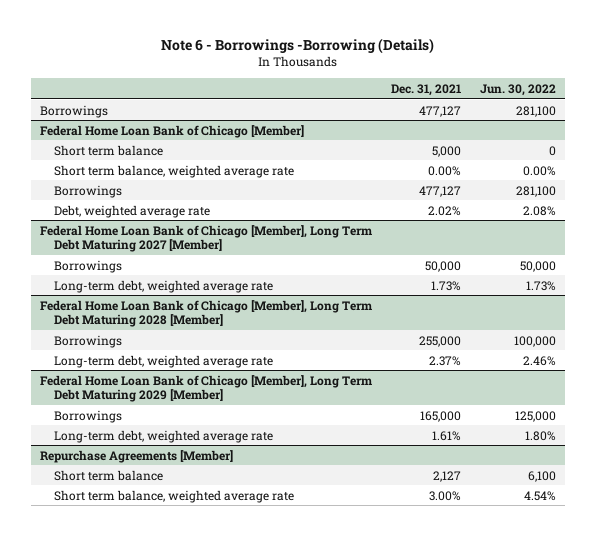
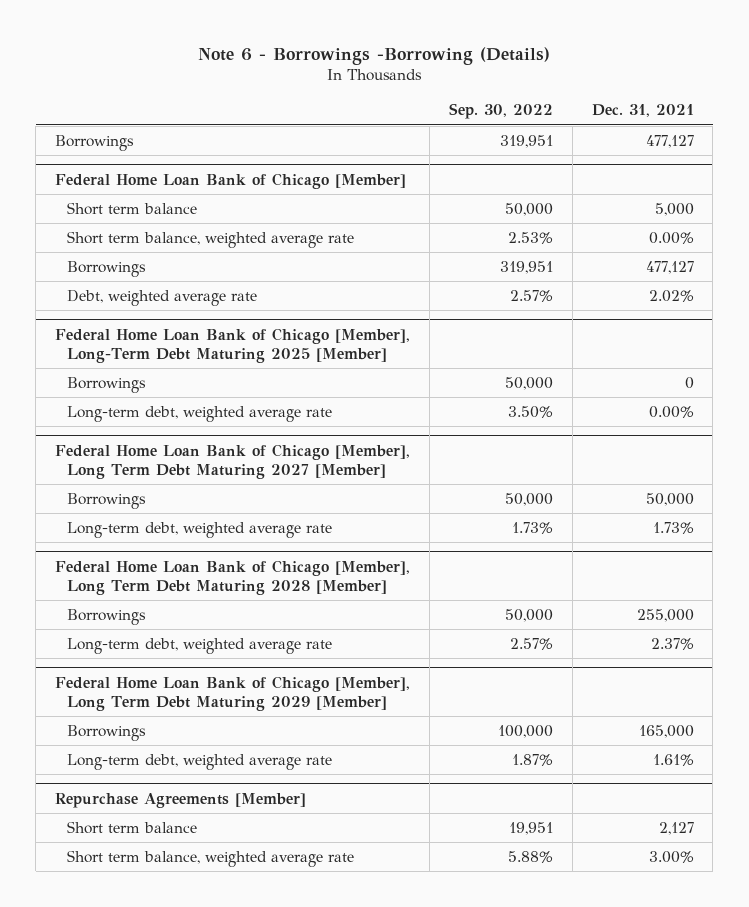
- | Dec. 31, 2021 | Jun. 30, 2022
+ | Sep. 30, 2022 | Dec. 31, 2021
+ Federal Home Loan Bank of Chicago [Member], Long-Term Debt Maturing 2025 [Member]
+ Borrowings | 50,000 | 0
+ Long-term debt, weighted average rate | 3.50% | 0.00%

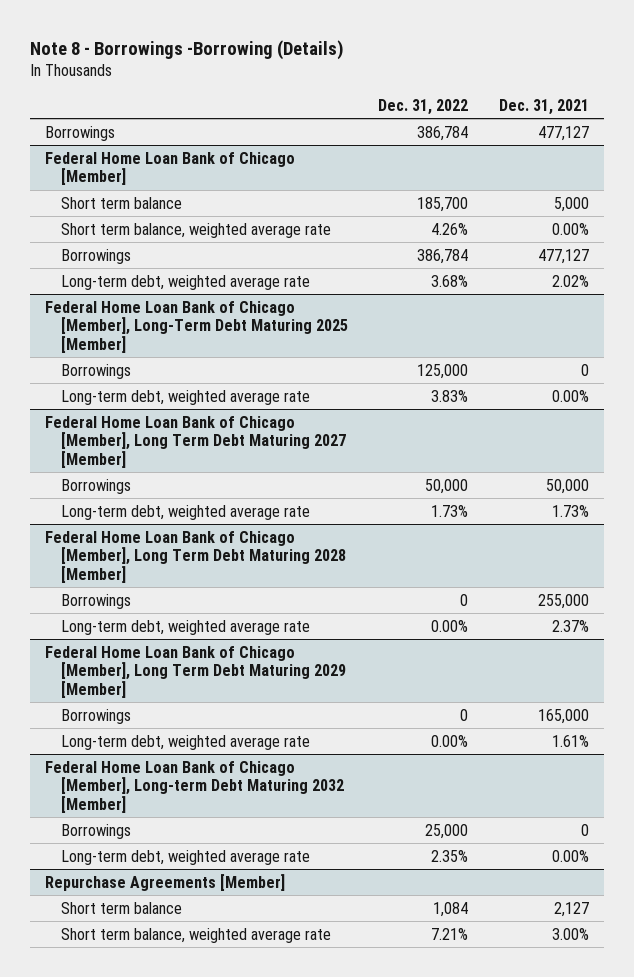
- Note 6 - Borrowings -Borrowing (Details)
+ Note 8 - Borrowings -Borrowing (Details)
- | Sep. 30, 2022 | Dec. 31, 2021
+ | Dec. 31, 2022 | Dec. 31, 2021
@ Federal Home Loan Bank of Chicago [Member]
- Debt, weighted average rate | 2.57% | 2.02%
+ Long-term debt, weighted average rate | 3.68% | 2.02%
+ Federal Home Loan Bank of Chicago [Member], Long-term Debt Maturing 2032 [Member]
+ Borrowings | 25,000 | 0
+ Long-term debt, weighted average rate | 2.35% | 0.00%

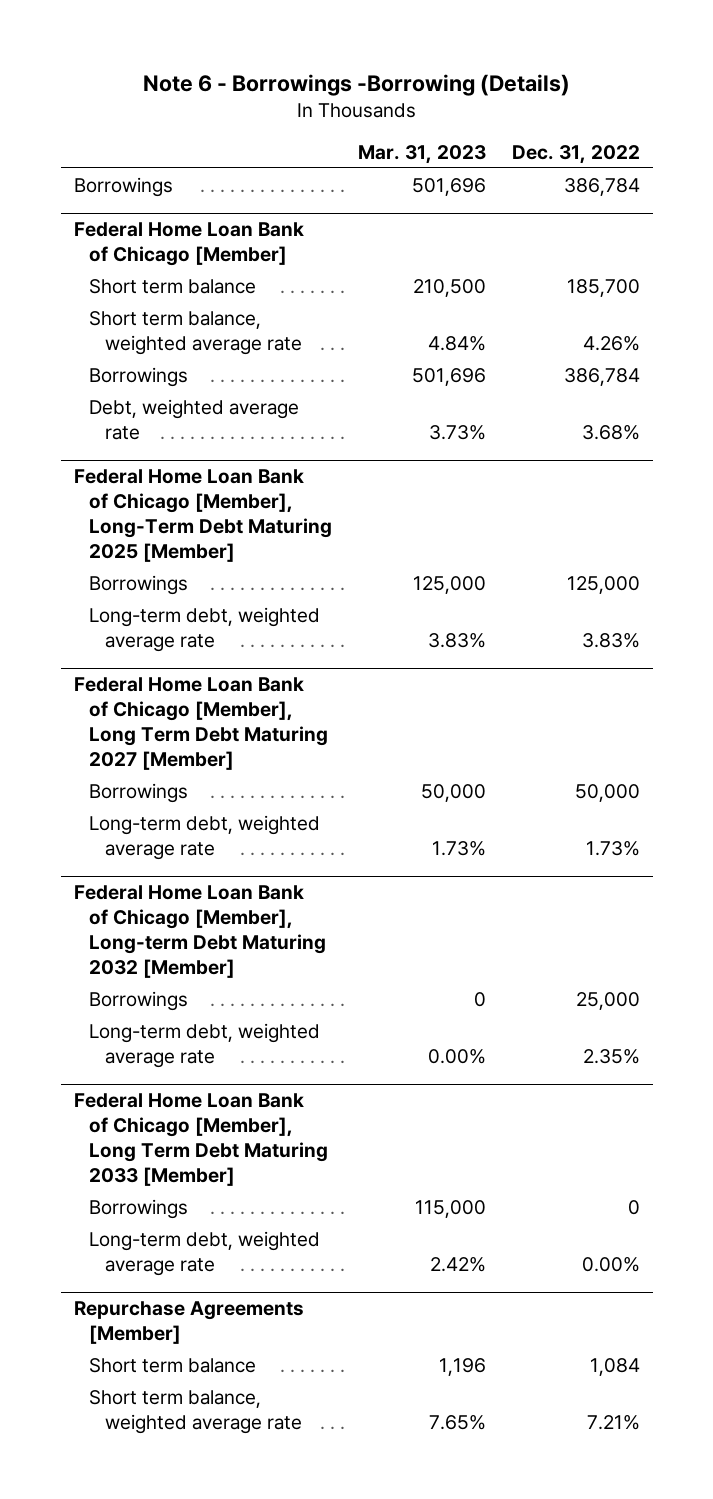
- Note 8 - Borrowings -Borrowing (Details)
+ Note 6 - Borrowings -Borrowing (Details)
- | Dec. 31, 2022 | Dec. 31, 2021
+ | Mar. 31, 2023 | Dec. 31, 2022
@ Federal Home Loan Bank of Chicago [Member]
- Long-term debt, weighted average rate | 3.68% | 2.02%
+ Debt, weighted average rate | 3.73% | 3.68%
- Federal Home Loan Bank of Chicago [Member], Long Term Debt Maturing 2028 [Member]
- Borrowings | 0 | 255,000
- Long-term debt, weighted average rate | 0.00% | 2.37%
- Federal Home Loan Bank of Chicago [Member], Long Term Debt Maturing 2029 [Member]
- Borrowings | 0 | 165,000
- Long-term debt, weighted average rate | 0.00% | 1.61%
+ Federal Home Loan Bank of Chicago [Member], Long Term Debt Maturing 2033 [Member]
+ Borrowings | 115,000 | 0
+ Long-term debt, weighted average rate | 2.42% | 0.00%

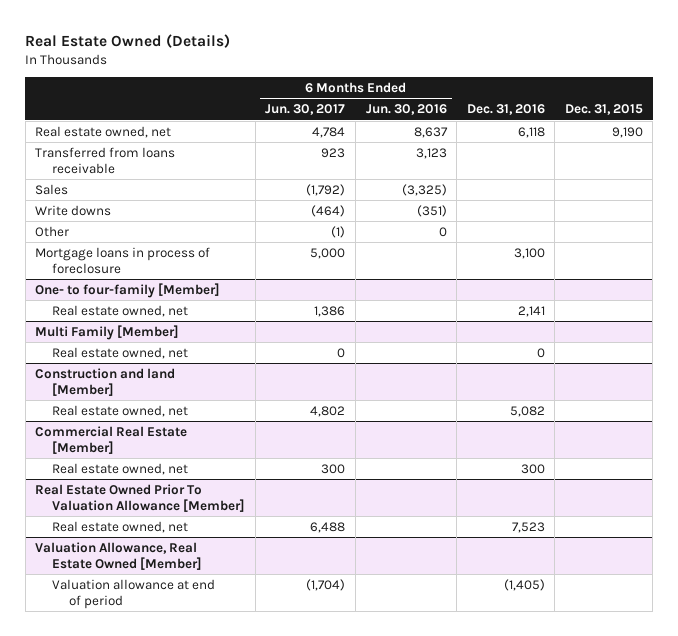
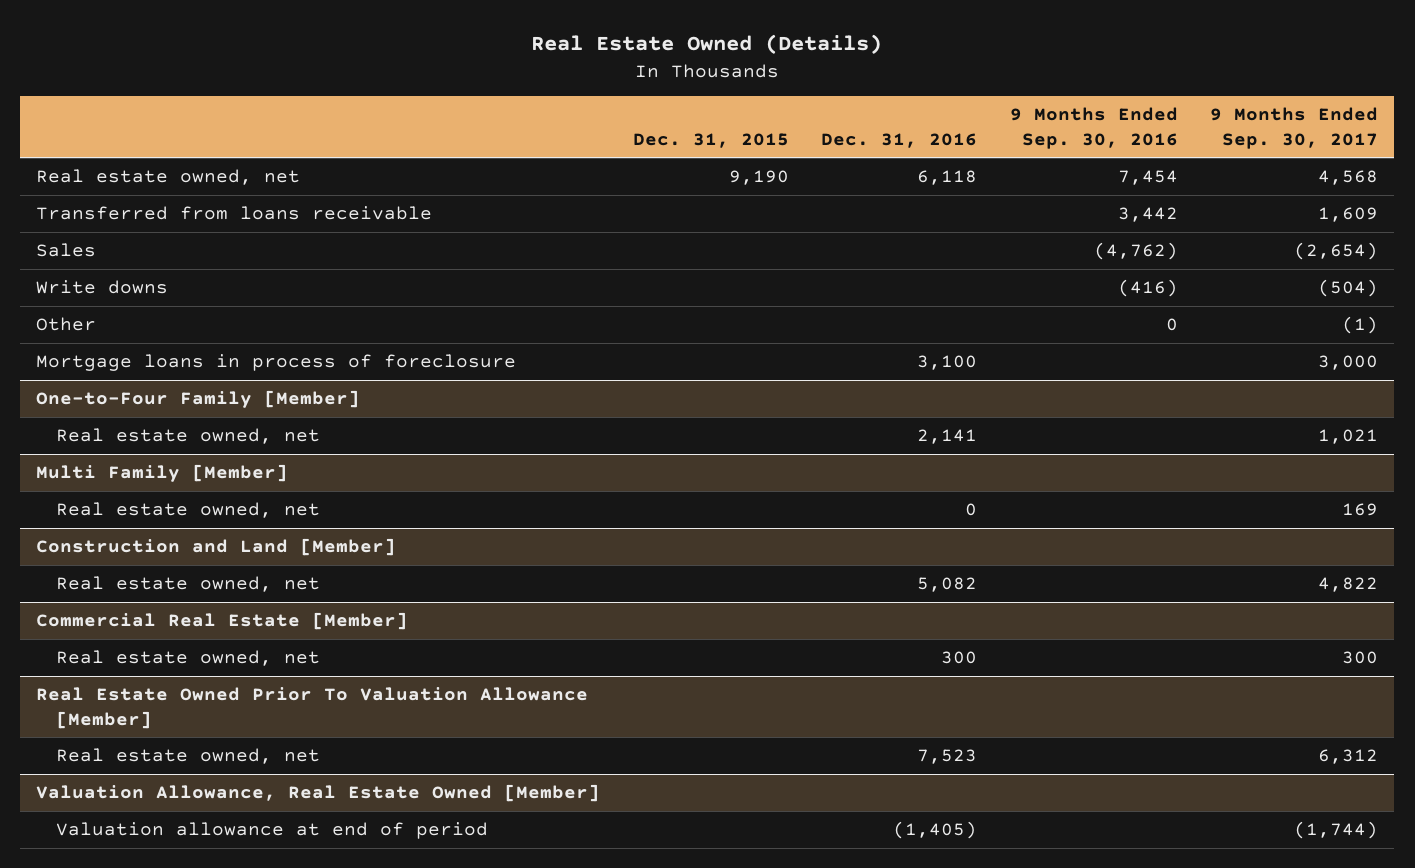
- | 6 Months Ended Jun. 30, 2017 | 6 Months Ended Jun. 30, 2016 | Dec. 31, 2016 | Dec. 31, 2015
+ | Dec. 31, 2015 | Dec. 31, 2016 | 9 Months Ended Sep. 30, 2016 | 9 Months Ended Sep. 30, 2017
- One- to four-family [Member]
+ One-to-Four Family [Member]
- Construction and land [Member]
+ Construction and Land [Member]

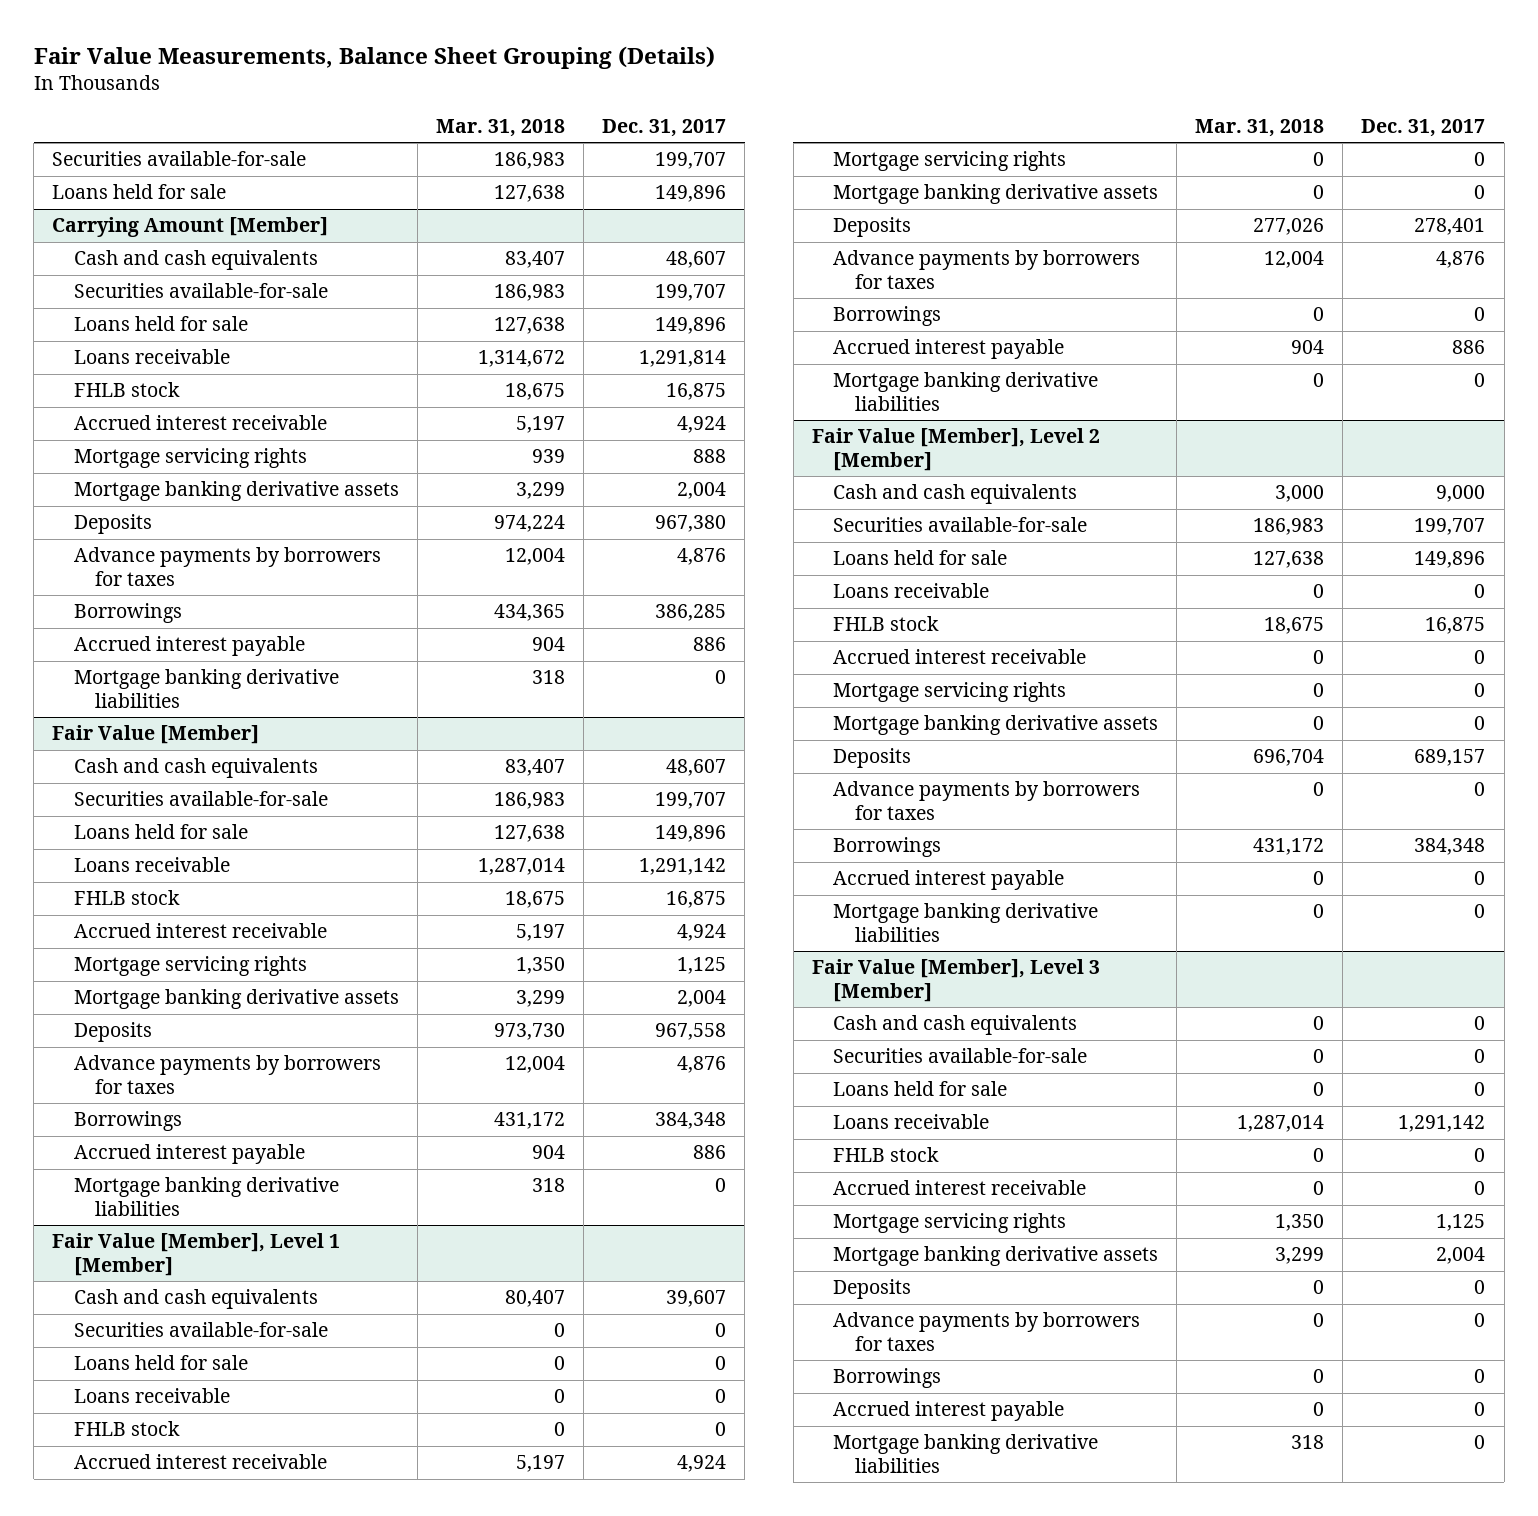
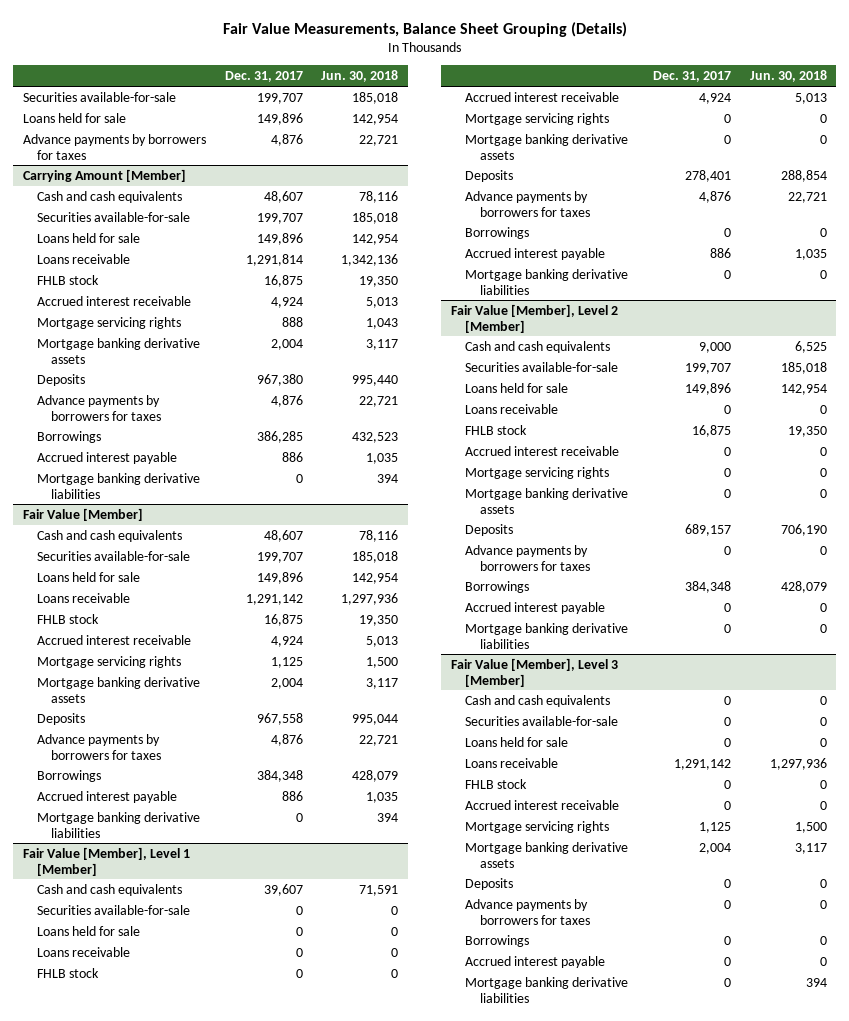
- | Mar. 31, 2018 | Dec. 31, 2017
+ | Dec. 31, 2017 | Jun. 30, 2018
+ Advance payments by borrowers for taxes | 4,876 | 22,721

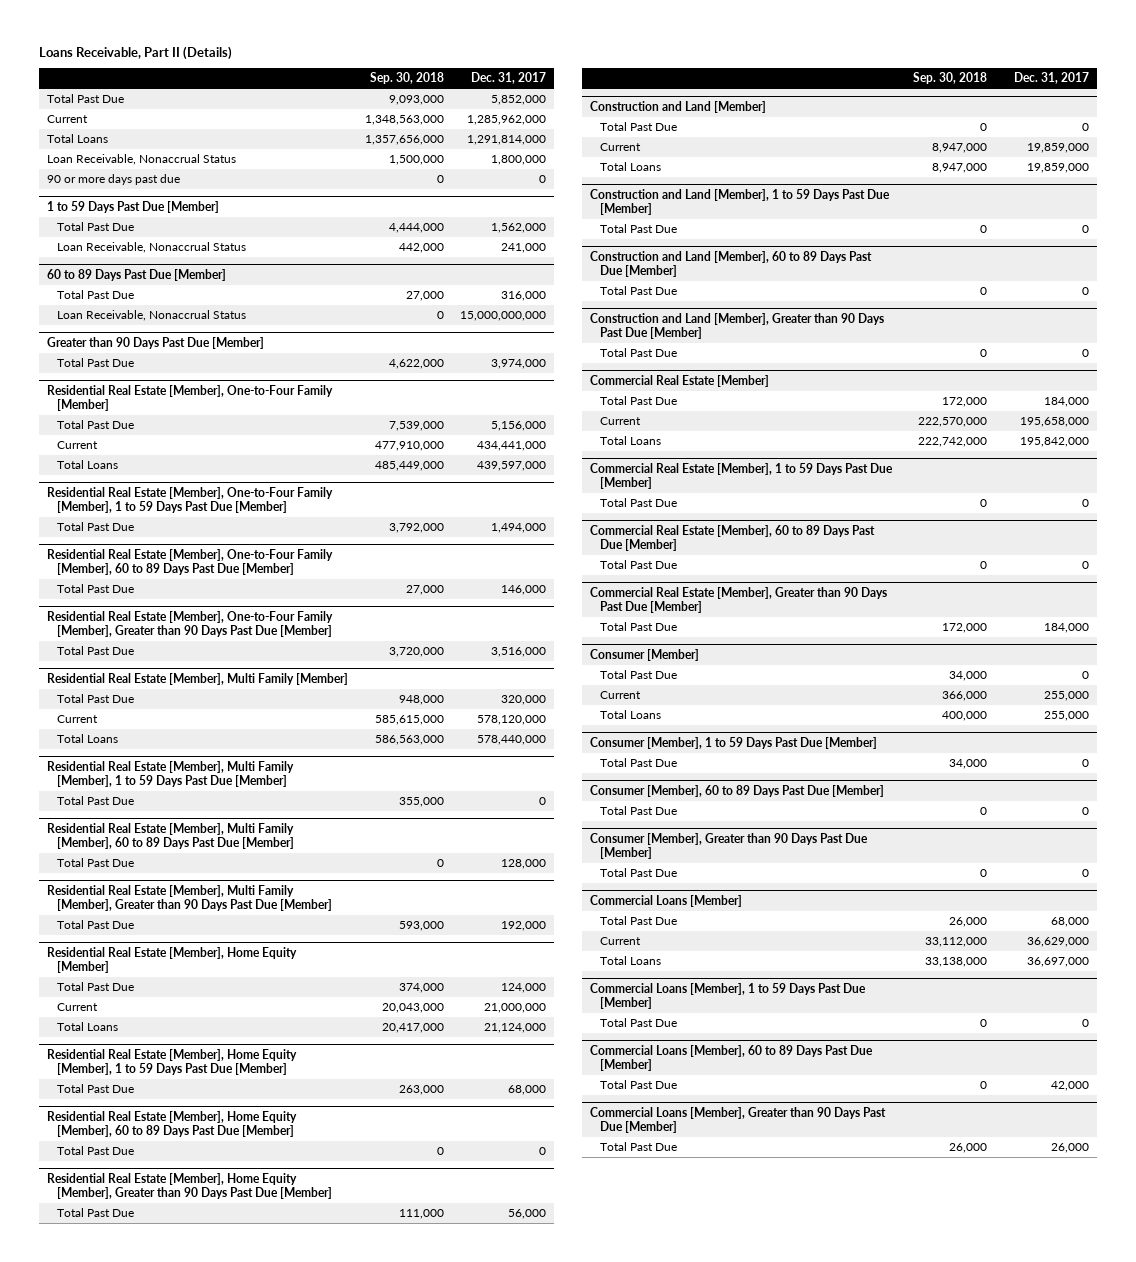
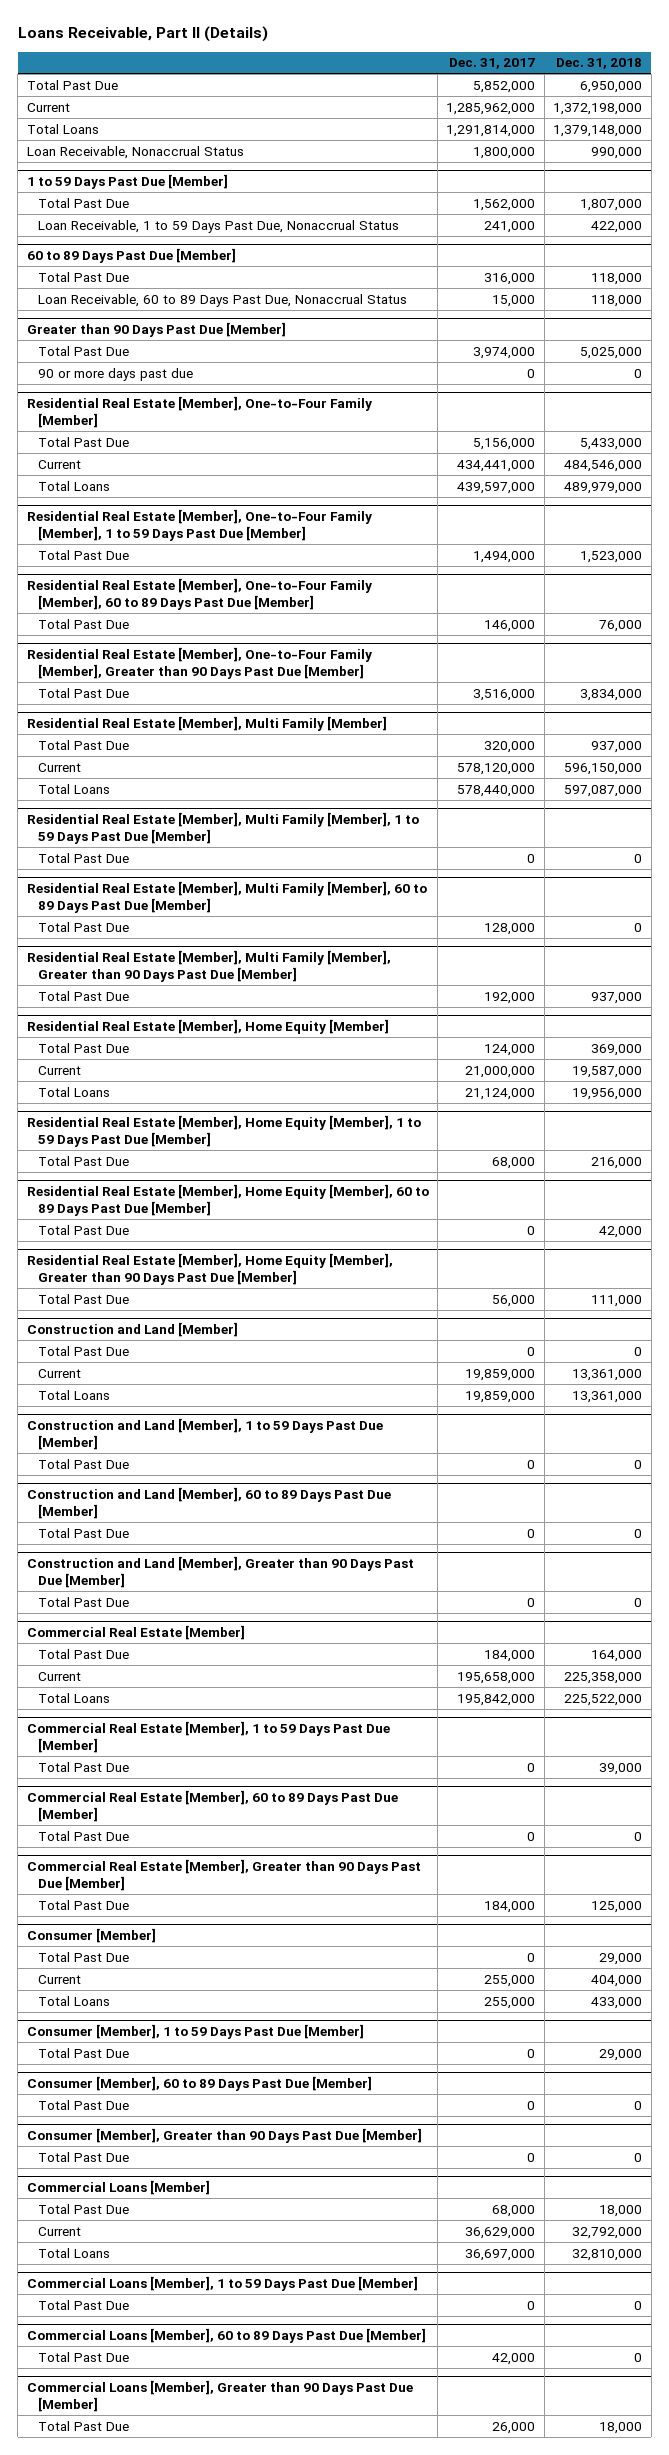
- | Sep. 30, 2018 | Dec. 31, 2017
+ | Dec. 31, 2017 | Dec. 31, 2018
- 90 or more days past due | 0 | 0
@ 1 to 59 Days Past Due [Member]
- Loan Receivable, Nonaccrual Status | 442,000 | 241,000
+ Loan Receivable, 1 to 59 Days Past Due, Nonaccrual Status | 241,000 | 422,000
@ 60 to 89 Days Past Due [Member]
- Loan Receivable, Nonaccrual Status | 0 | 15,000,000,000
+ Loan Receivable, 60 to 89 Days Past Due, Nonaccrual Status | 15,000 | 118,000
@ Greater than 90 Days Past Due [Member]
+ 90 or more days past due | 0 | 0

